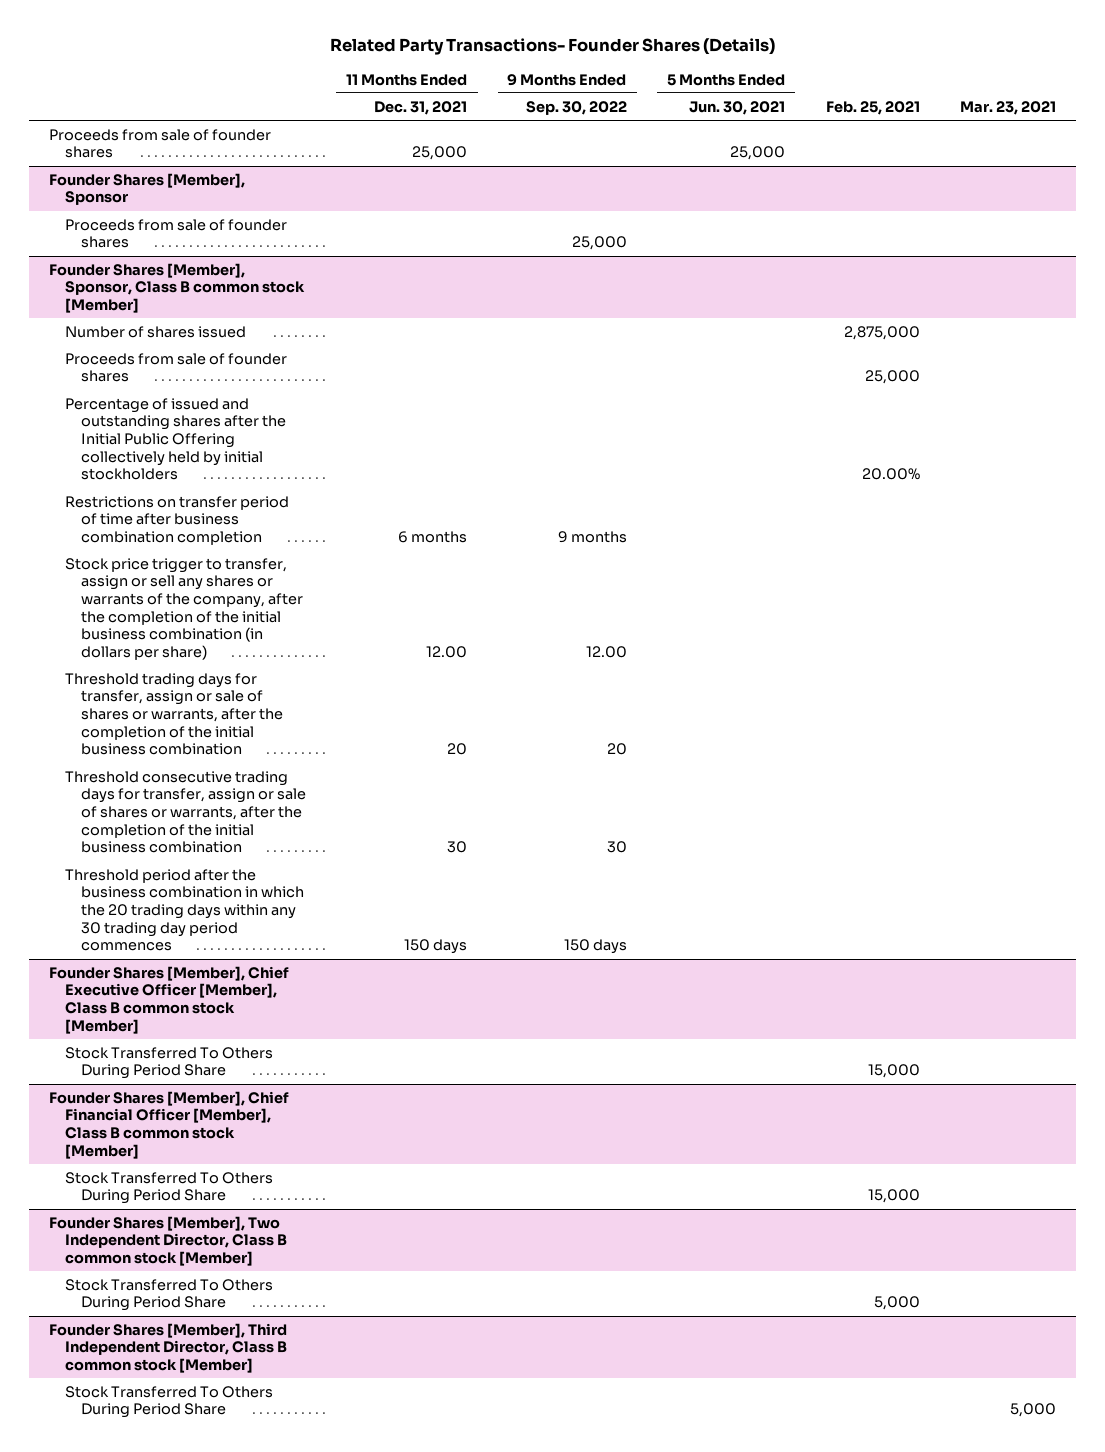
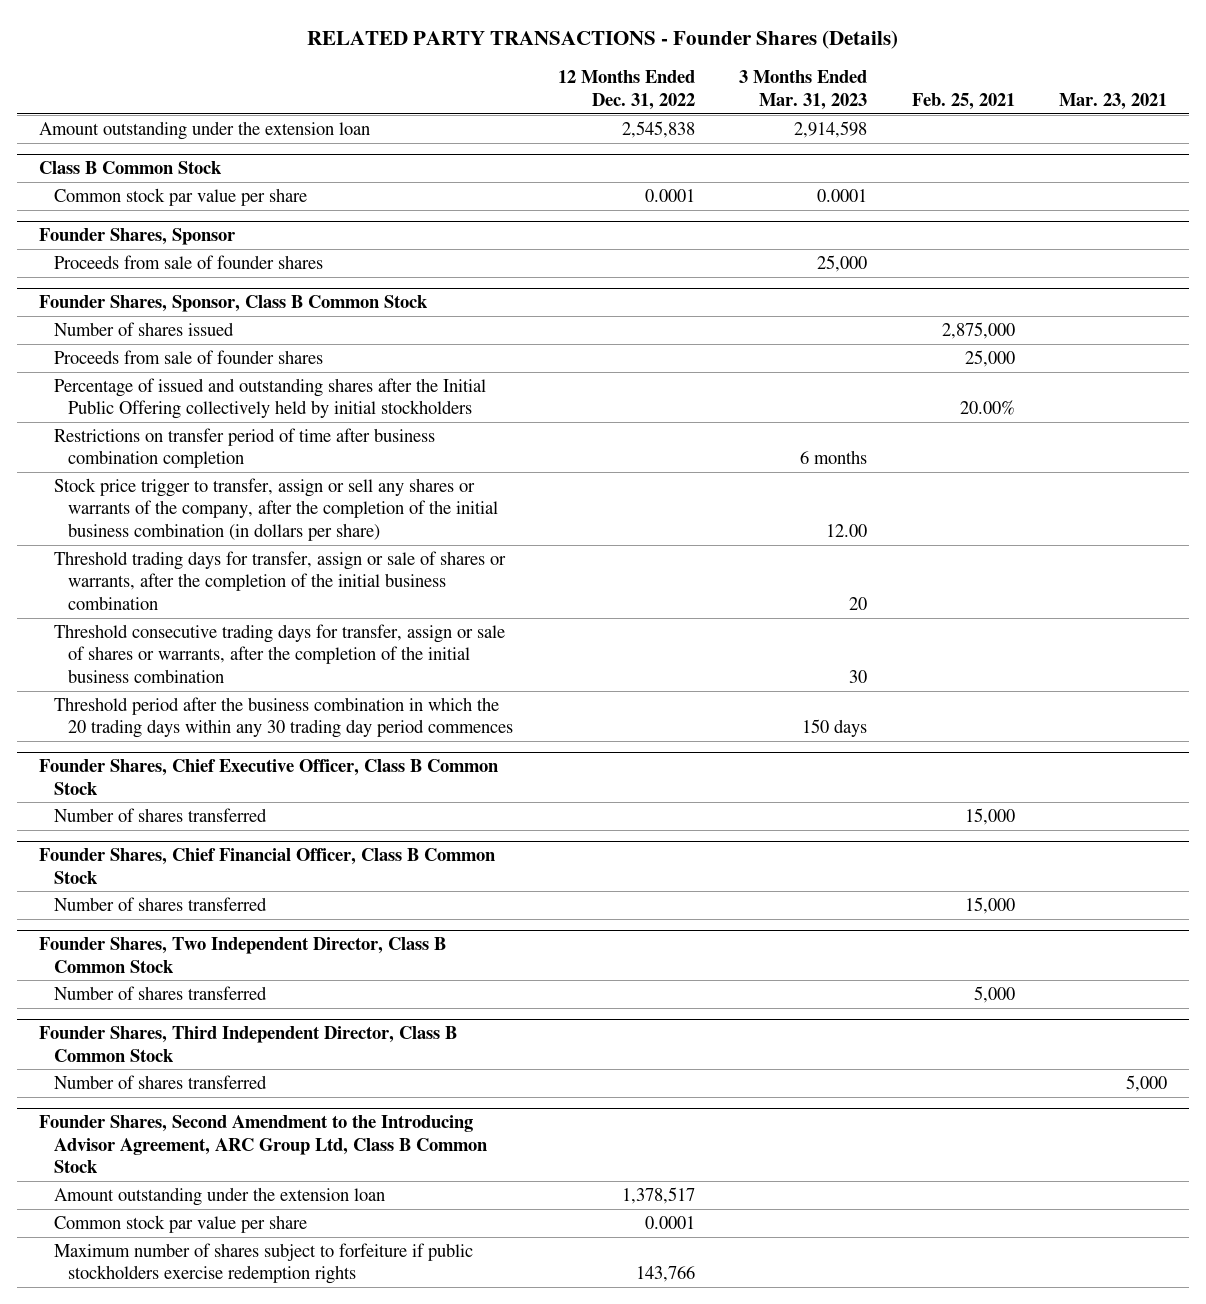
- Related Party Transactions- Founder Shares (Details)
+ RELATED PARTY TRANSACTIONS - Founder Shares (Details)
- | 11 Months Ended Dec. 31, 2021 | 9 Months Ended Sep. 30, 2022 | 5 Months Ended Jun. 30, 2021 | Feb. 25, 2021 | Mar. 23, 2021
+ | 12 Months Ended Dec. 31, 2022 | 3 Months Ended Mar. 31, 2023 | Feb. 25, 2021 | Mar. 23, 2021
- Proceeds from sale of founder shares | 25,000 | | 25,000 | |
- Founder Shares [Member], Sponsor
+ Amount outstanding under the extension loan | 2,545,838 | 2,914,598 | |
+ Class B Common Stock
+ Common stock par value per share | 0.0001 | 0.0001 | |
+ Founder Shares, Sponsor
- Founder Shares [Member], Sponsor, Class B common stock [Member]
+ Founder Shares, Sponsor, Class B Common Stock
- Founder Shares [Member], Chief Executive Officer [Member], Class B common stock [Member]
- Stock Transferred To Others During Period Share | | | | 15,000 |
- Founder Shares [Member], Chief Financial Officer [Member], Class B common stock [Member]
- Stock Transferred To Others During Period Share | | | | 15,000 |
- Founder Shares [Member], Two Independent Director, Class B common stock [Member]
- Stock Transferred To Others During Period Share | | | | 5,000 |
- Founder Shares [Member], Third Independent Director, Class B common stock [Member]
- Stock Transferred To Others During Period Share | | | | | 5,000
+ Founder Shares, Chief Executive Officer, Class B Common Stock
+ Number of shares transferred | | | 15,000 |
+ Founder Shares, Chief Financial Officer, Class B Common Stock
+ Number of shares transferred | | | 15,000 |
+ Founder Shares, Two Independent Director, Class B Common Stock
+ Number of shares transferred | | | 5,000 |
+ Founder Shares, Third Independent Director, Class B Common Stock
+ Number of shares transferred | | | | 5,000
+ Founder Shares, Second Amendment to the Introducing Advisor Agreement, ARC Group Ltd, Class B Common Stock
+ Amount outstanding under the extension loan | 1,378,517 | | |
+ Common stock par value per share | 0.0001 | | |
+ Maximum number of shares subject to forfeiture if public stockholders exercise redemption rights | 143,766 | | |

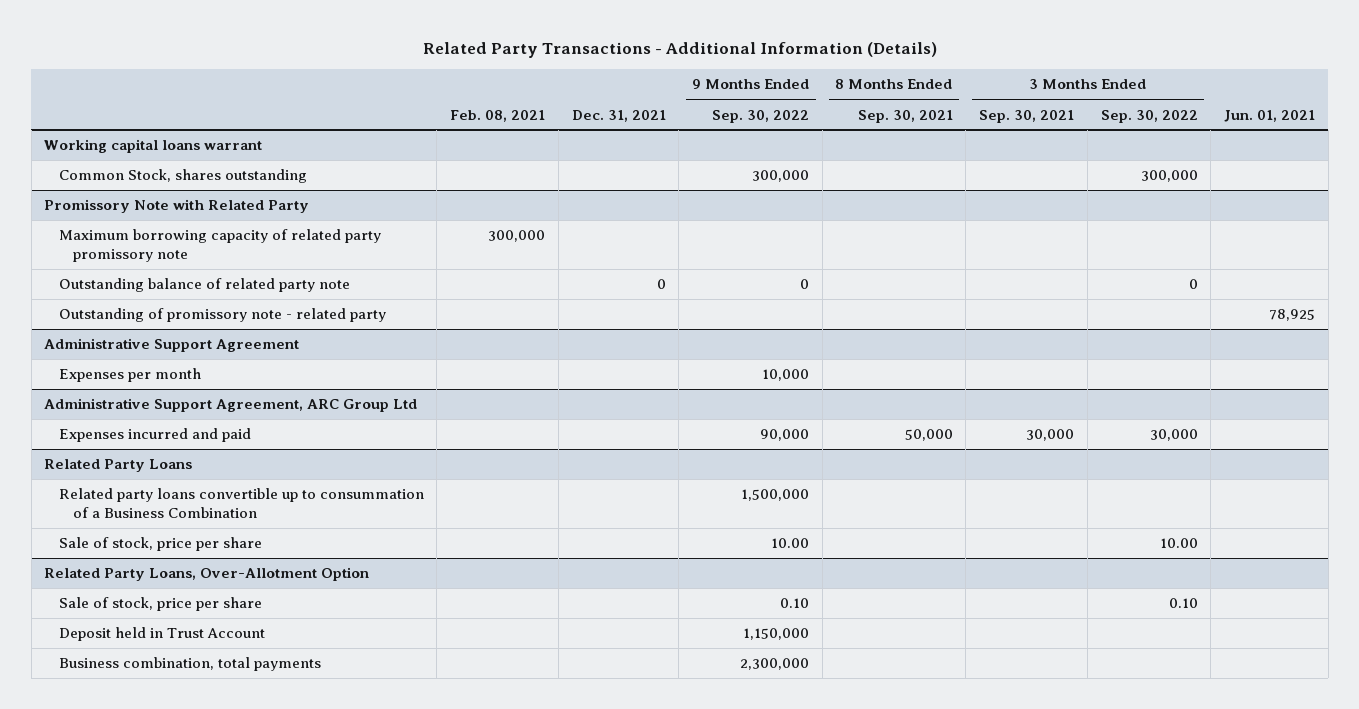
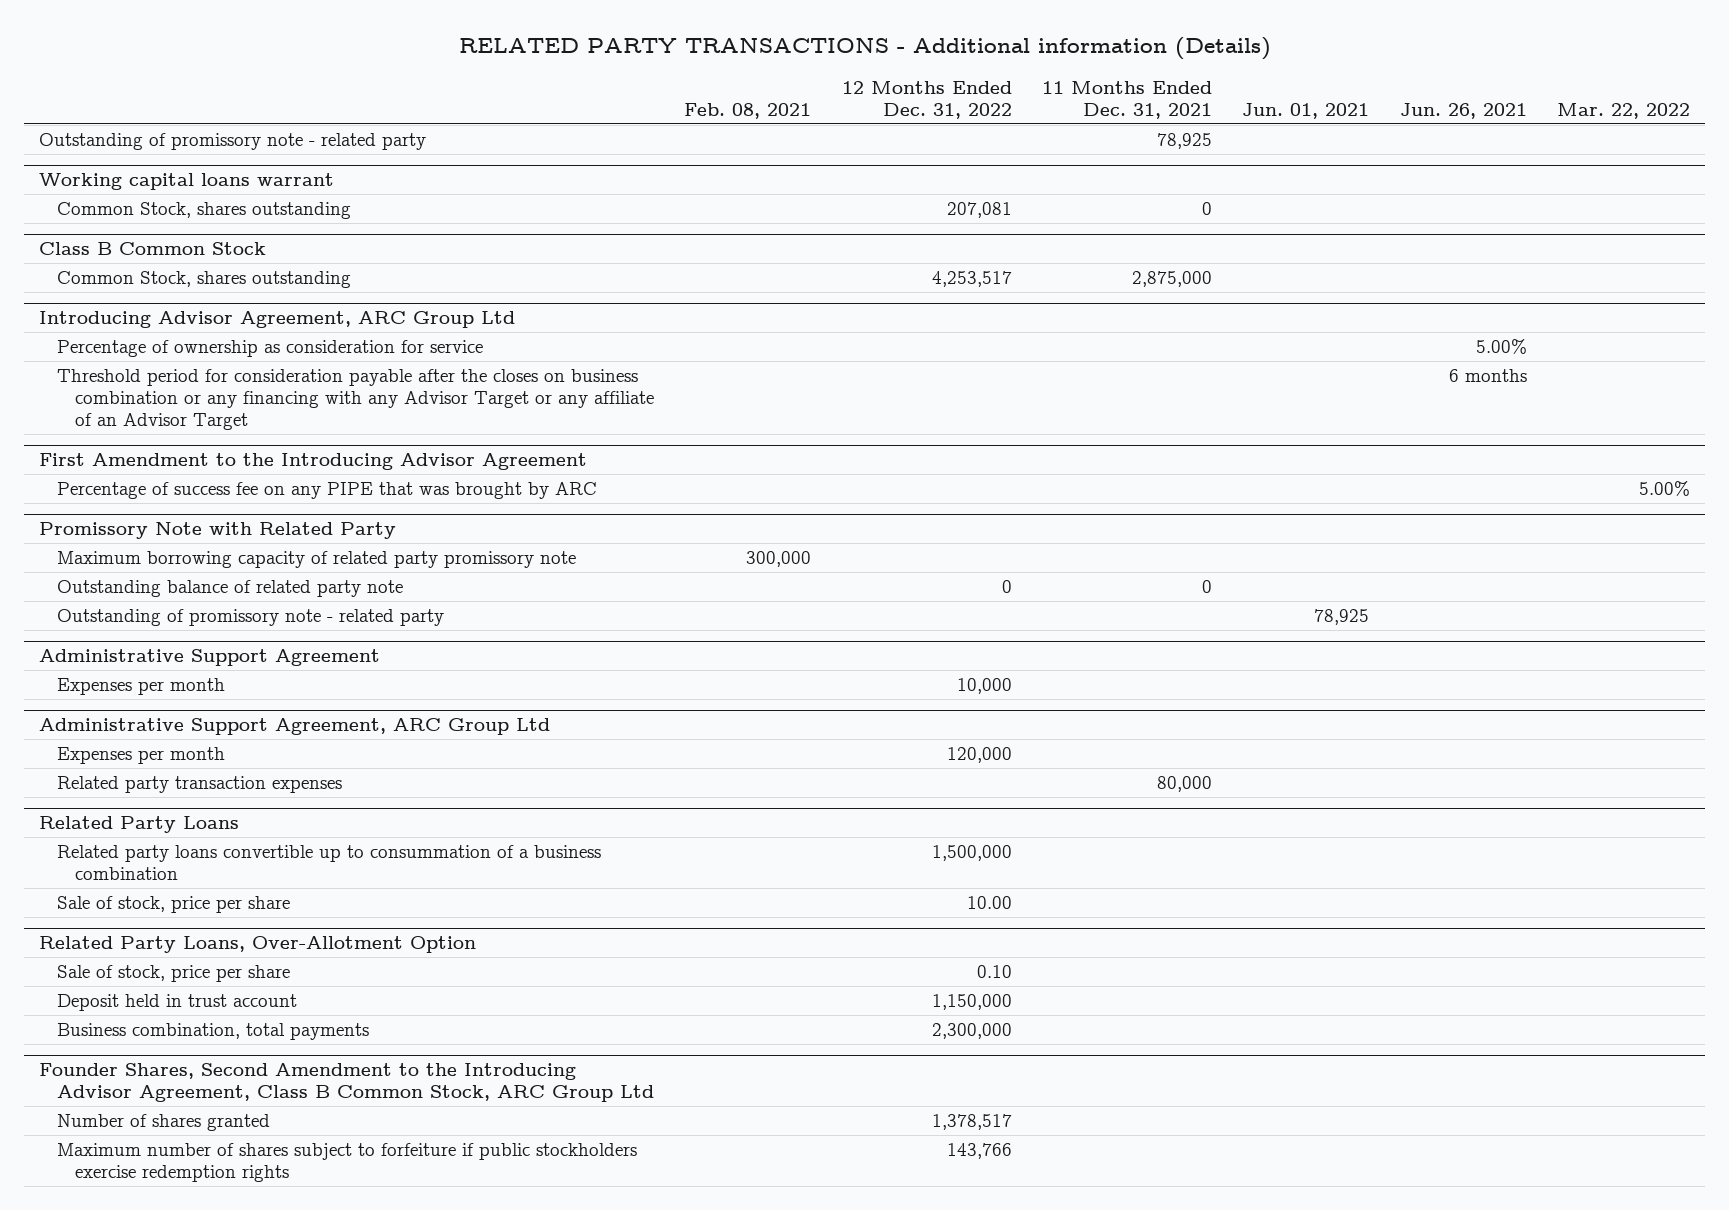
- Related Party Transactions - Additional Information (Details)
+ RELATED PARTY TRANSACTIONS - Additional information (Details)
- | Feb. 08, 2021 | Dec. 31, 2021 | 9 Months Ended Sep. 30, 2022 | 8 Months Ended Sep. 30, 2021 | 3 Months Ended Sep. 30, 2021 | 3 Months Ended Sep. 30, 2022 | Jun. 01, 2021
+ | Feb. 08, 2021 | 12 Months Ended Dec. 31, 2022 | 11 Months Ended Dec. 31, 2021 | Jun. 01, 2021 | Jun. 26, 2021 | Mar. 22, 2022
+ Outstanding of promissory note - related party | | | 78,925 | | |
+ Class B Common Stock
+ Common Stock, shares outstanding | | 4,253,517 | 2,875,000 | | |
+ Introducing Advisor Agreement, ARC Group Ltd
+ Percentage of ownership as consideration for service | | | | | 5.00% |
+ Threshold period for consideration payable after the closes on business combination or any financing with any Advisor Target or any affiliate of an Advisor Target | | | | | 6 months |
+ First Amendment to the Introducing Advisor Agreement
+ Percentage of success fee on any PIPE that was brought by ARC | | | | | | 5.00%
@ Administrative Support Agreement, ARC Group Ltd
- Expenses incurred and paid | | | 90,000 | 50,000 | 30,000 | 30,000 |
+ Expenses per month | | 120,000 | | | |
+ Related party transaction expenses | | | 80,000 | | |
@ Related Party Loans
- Related party loans convertible up to consummation of a Business Combination | | | 1,500,000 | | | |
+ Related party loans convertible up to consummation of a business combination | | 1,500,000 | | | |
@ Related Party Loans, Over-Allotment Option
- Deposit held in Trust Account | | | 1,150,000 | | | |
+ Deposit held in trust account | | 1,150,000 | | | |
+ Founder Shares, Second Amendment to the Introducing Advisor Agreement, Class B Common Stock, ARC Group Ltd
+ Number of shares granted | | 1,378,517 | | | |
+ Maximum number of shares subject to forfeiture if public stockholders exercise redemption rights | | 143,766 | | | |

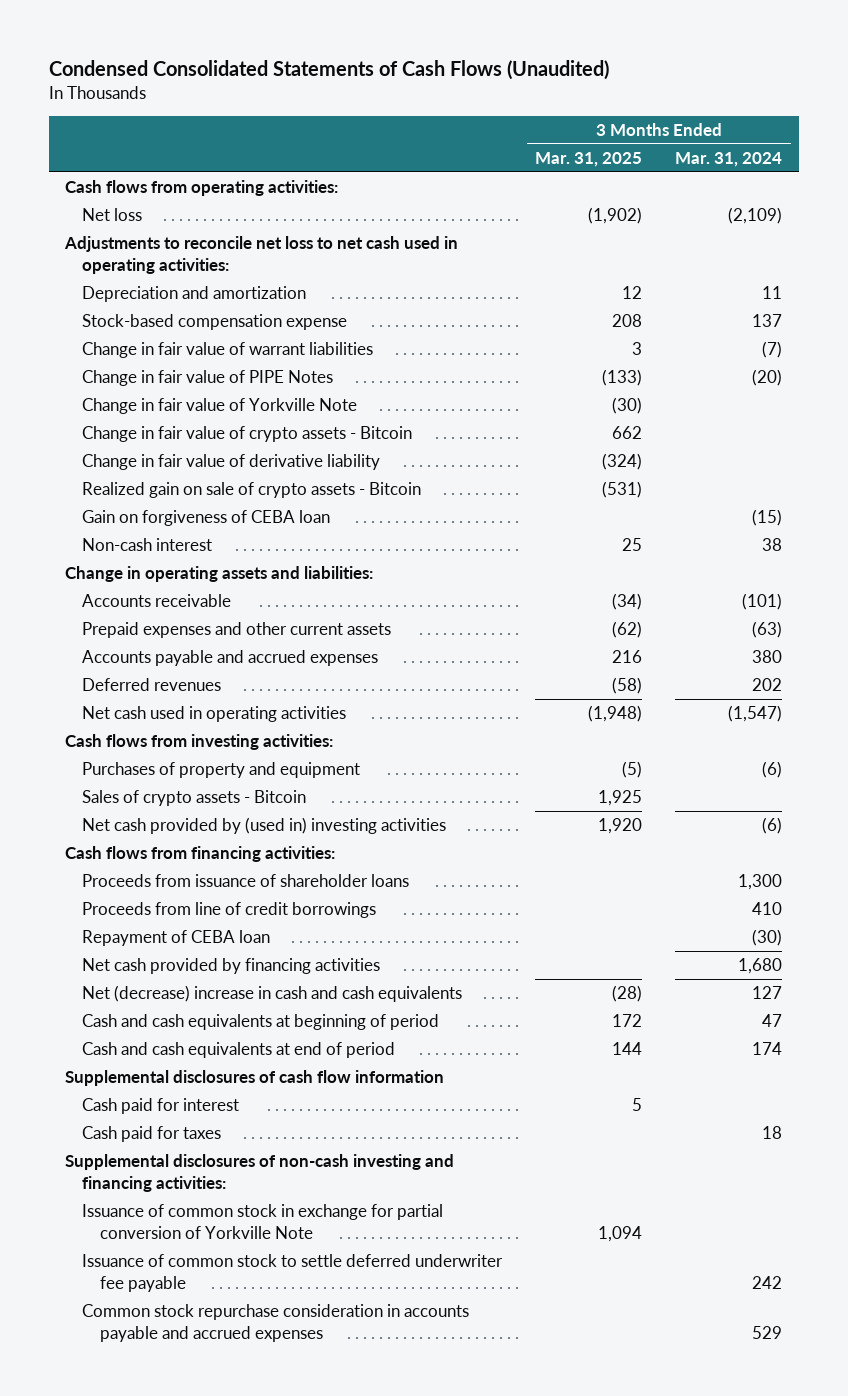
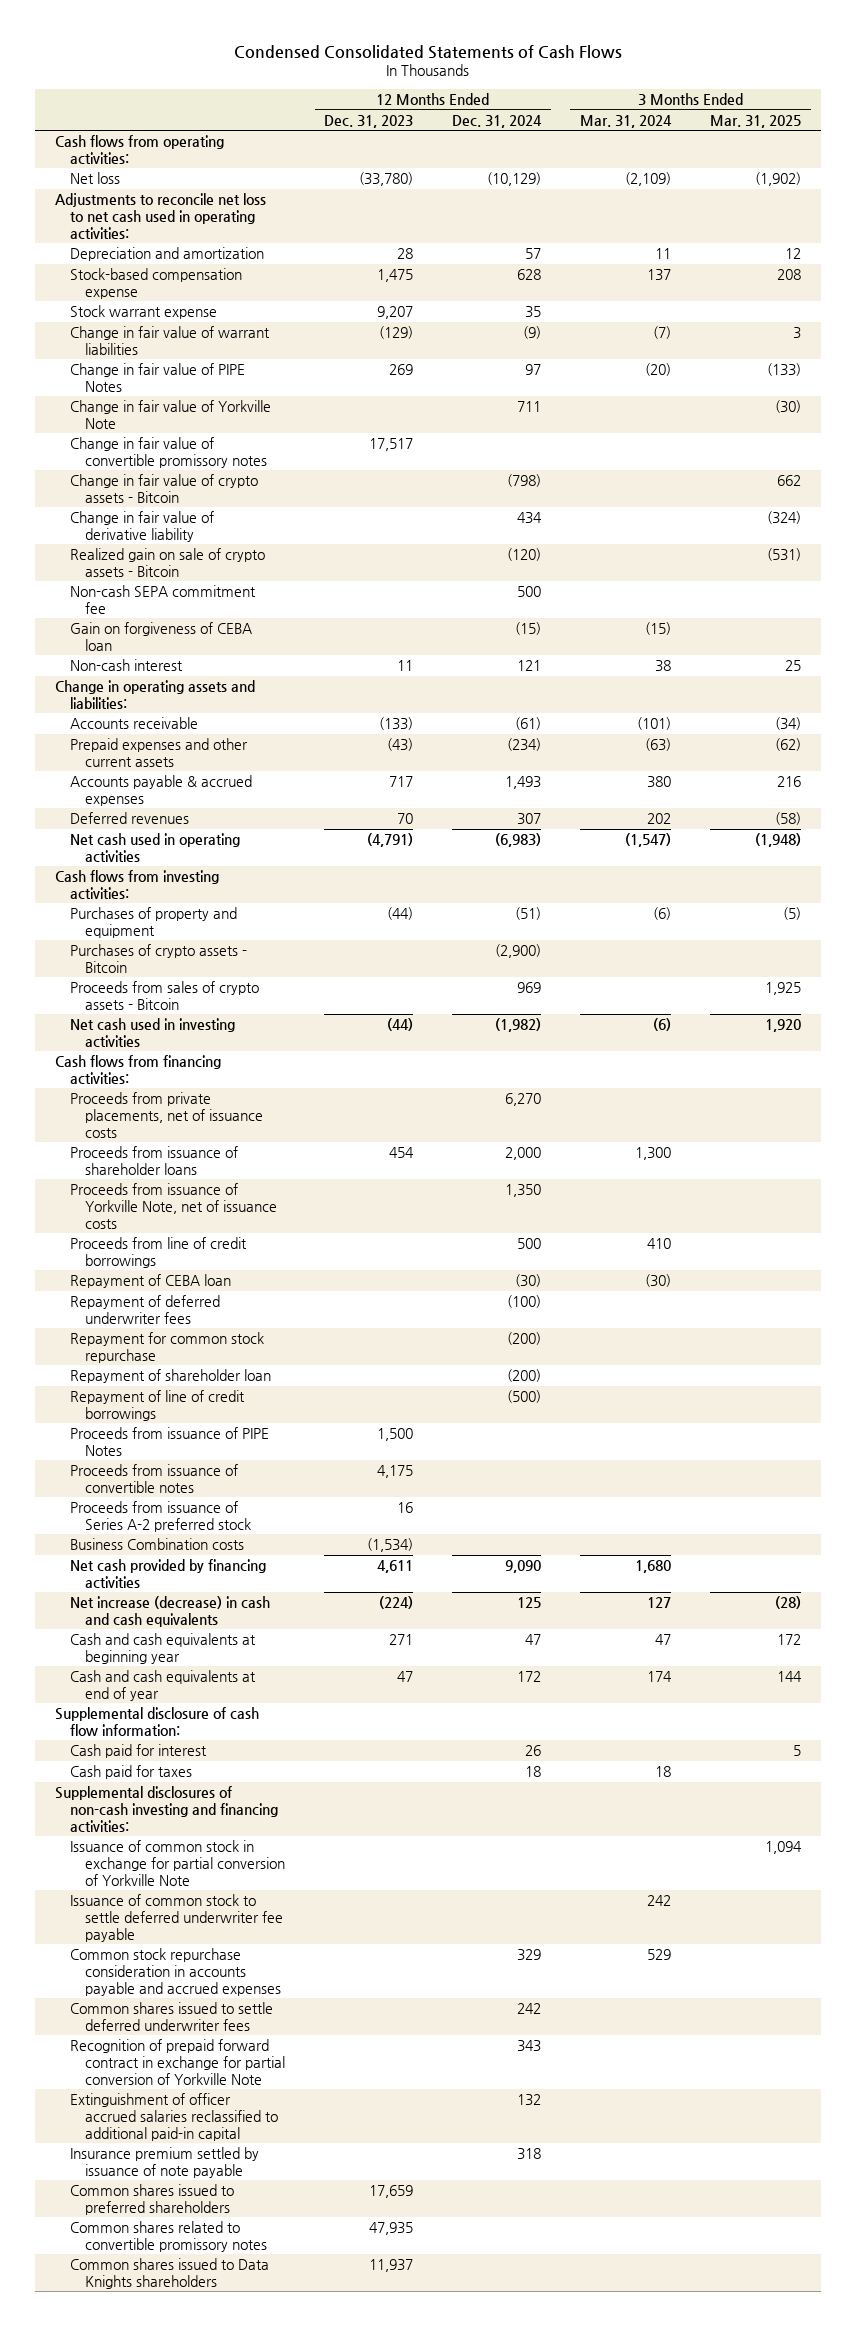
- Condensed Consolidated Statements of Cash Flows (Unaudited)
+ Condensed Consolidated Statements of Cash Flows
- | 3 Months Ended Mar. 31, 2025 | 3 Months Ended Mar. 31, 2024
+ | 12 Months Ended Dec. 31, 2023 | 12 Months Ended Dec. 31, 2024 | 3 Months Ended Mar. 31, 2024 | 3 Months Ended Mar. 31, 2025
+ Stock warrant expense | 9,207 | 35 | |
+ Change in fair value of convertible promissory notes | 17,517 | | |
+ Non-cash SEPA commitment fee | | 500 | |
- Accounts payable and accrued expenses | 216 | 380
+ Accounts payable & accrued expenses | 717 | 1,493 | 380 | 216
- Sales of crypto assets - Bitcoin | 1,925 |
- Net cash provided by (used in) investing activities | 1,920 | (6)
+ Purchases of crypto assets - Bitcoin | | (2,900) | |
+ Proceeds from sales of crypto assets - Bitcoin | | 969 | | 1,925
+ Net cash used in investing activities | (44) | (1,982) | (6) | 1,920
+ Proceeds from private placements, net of issuance costs | | 6,270 | |
+ Proceeds from issuance of Yorkville Note, net of issuance costs | | 1,350 | |
+ Repayment of deferred underwriter fees | | (100) | |
+ Repayment for common stock repurchase | | (200) | |
+ Repayment of shareholder loan | | (200) | |
+ Repayment of line of credit borrowings | | (500) | |
+ Proceeds from issuance of PIPE Notes | 1,500 | | |
+ Proceeds from issuance of convertible notes | 4,175 | | |
+ Proceeds from issuance of Series A-2 preferred stock | 16 | | |
+ Business Combination costs | (1,534) | | |
- Net (decrease) increase in cash and cash equivalents | (28) | 127
- Cash and cash equivalents at beginning of period | 172 | 47
- Cash and cash equivalents at end of period | 144 | 174
- Supplemental disclosures of cash flow information
+ Net increase (decrease) in cash and cash equivalents | (224) | 125 | 127 | (28)
+ Cash and cash equivalents at beginning year | 271 | 47 | 47 | 172
+ Cash and cash equivalents at end of year | 47 | 172 | 174 | 144
+ Supplemental disclosure of cash flow information:
+ Common shares issued to settle deferred underwriter fees | | 242 | |
+ Recognition of prepaid forward contract in exchange for partial conversion of Yorkville Note | | 343 | |
+ Extinguishment of officer accrued salaries reclassified to additional paid-in capital | | 132 | |
+ Insurance premium settled by issuance of note payable | | 318 | |
+ Common shares issued to preferred shareholders | 17,659 | | |
+ Common shares related to convertible promissory notes | 47,935 | | |
+ Common shares issued to Data Knights shareholders | 11,937 | | |

